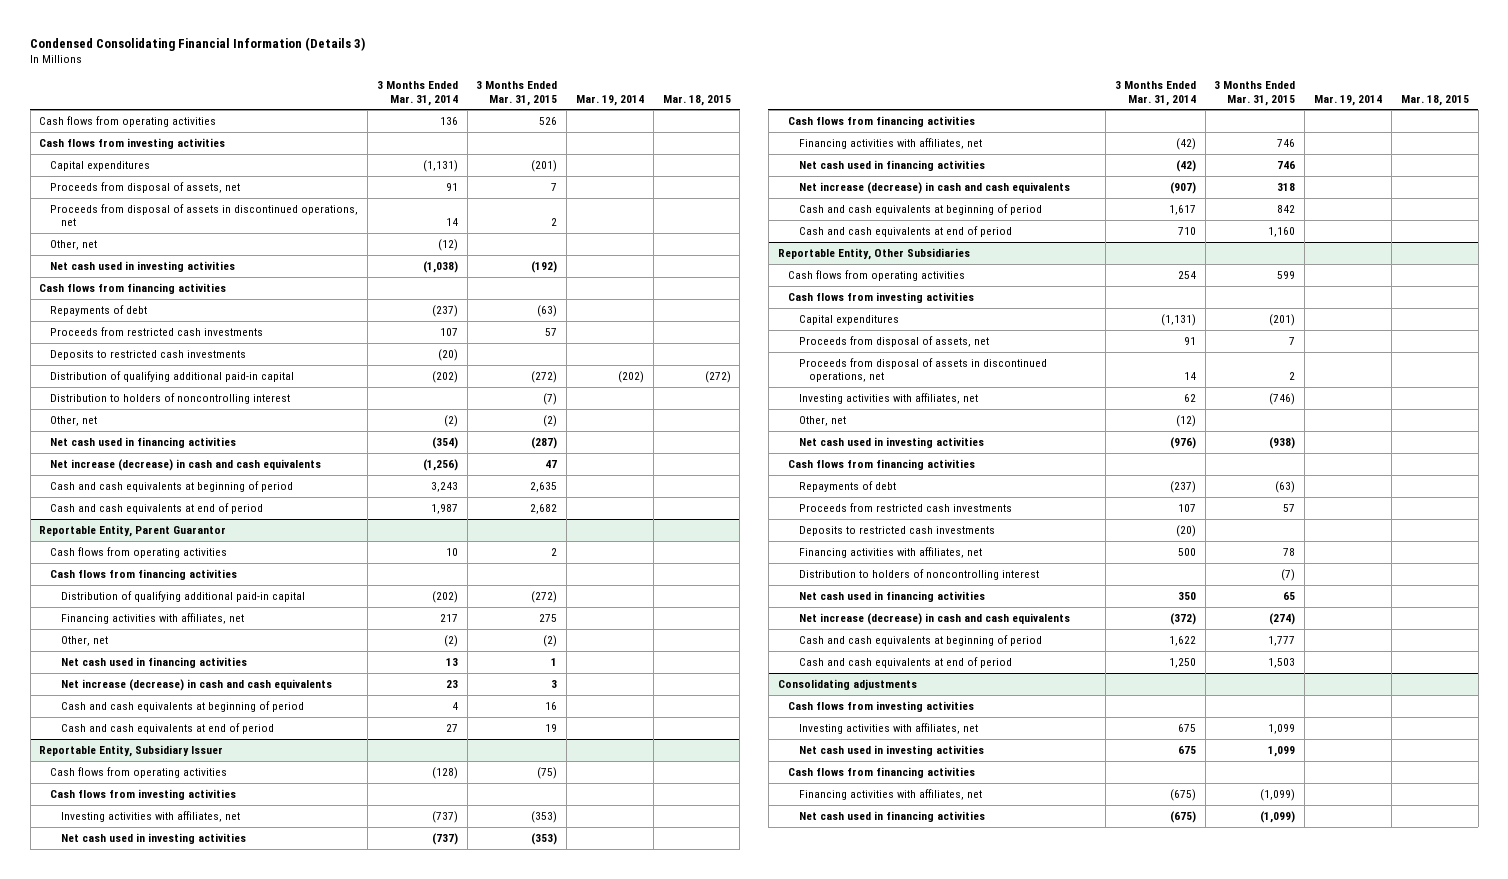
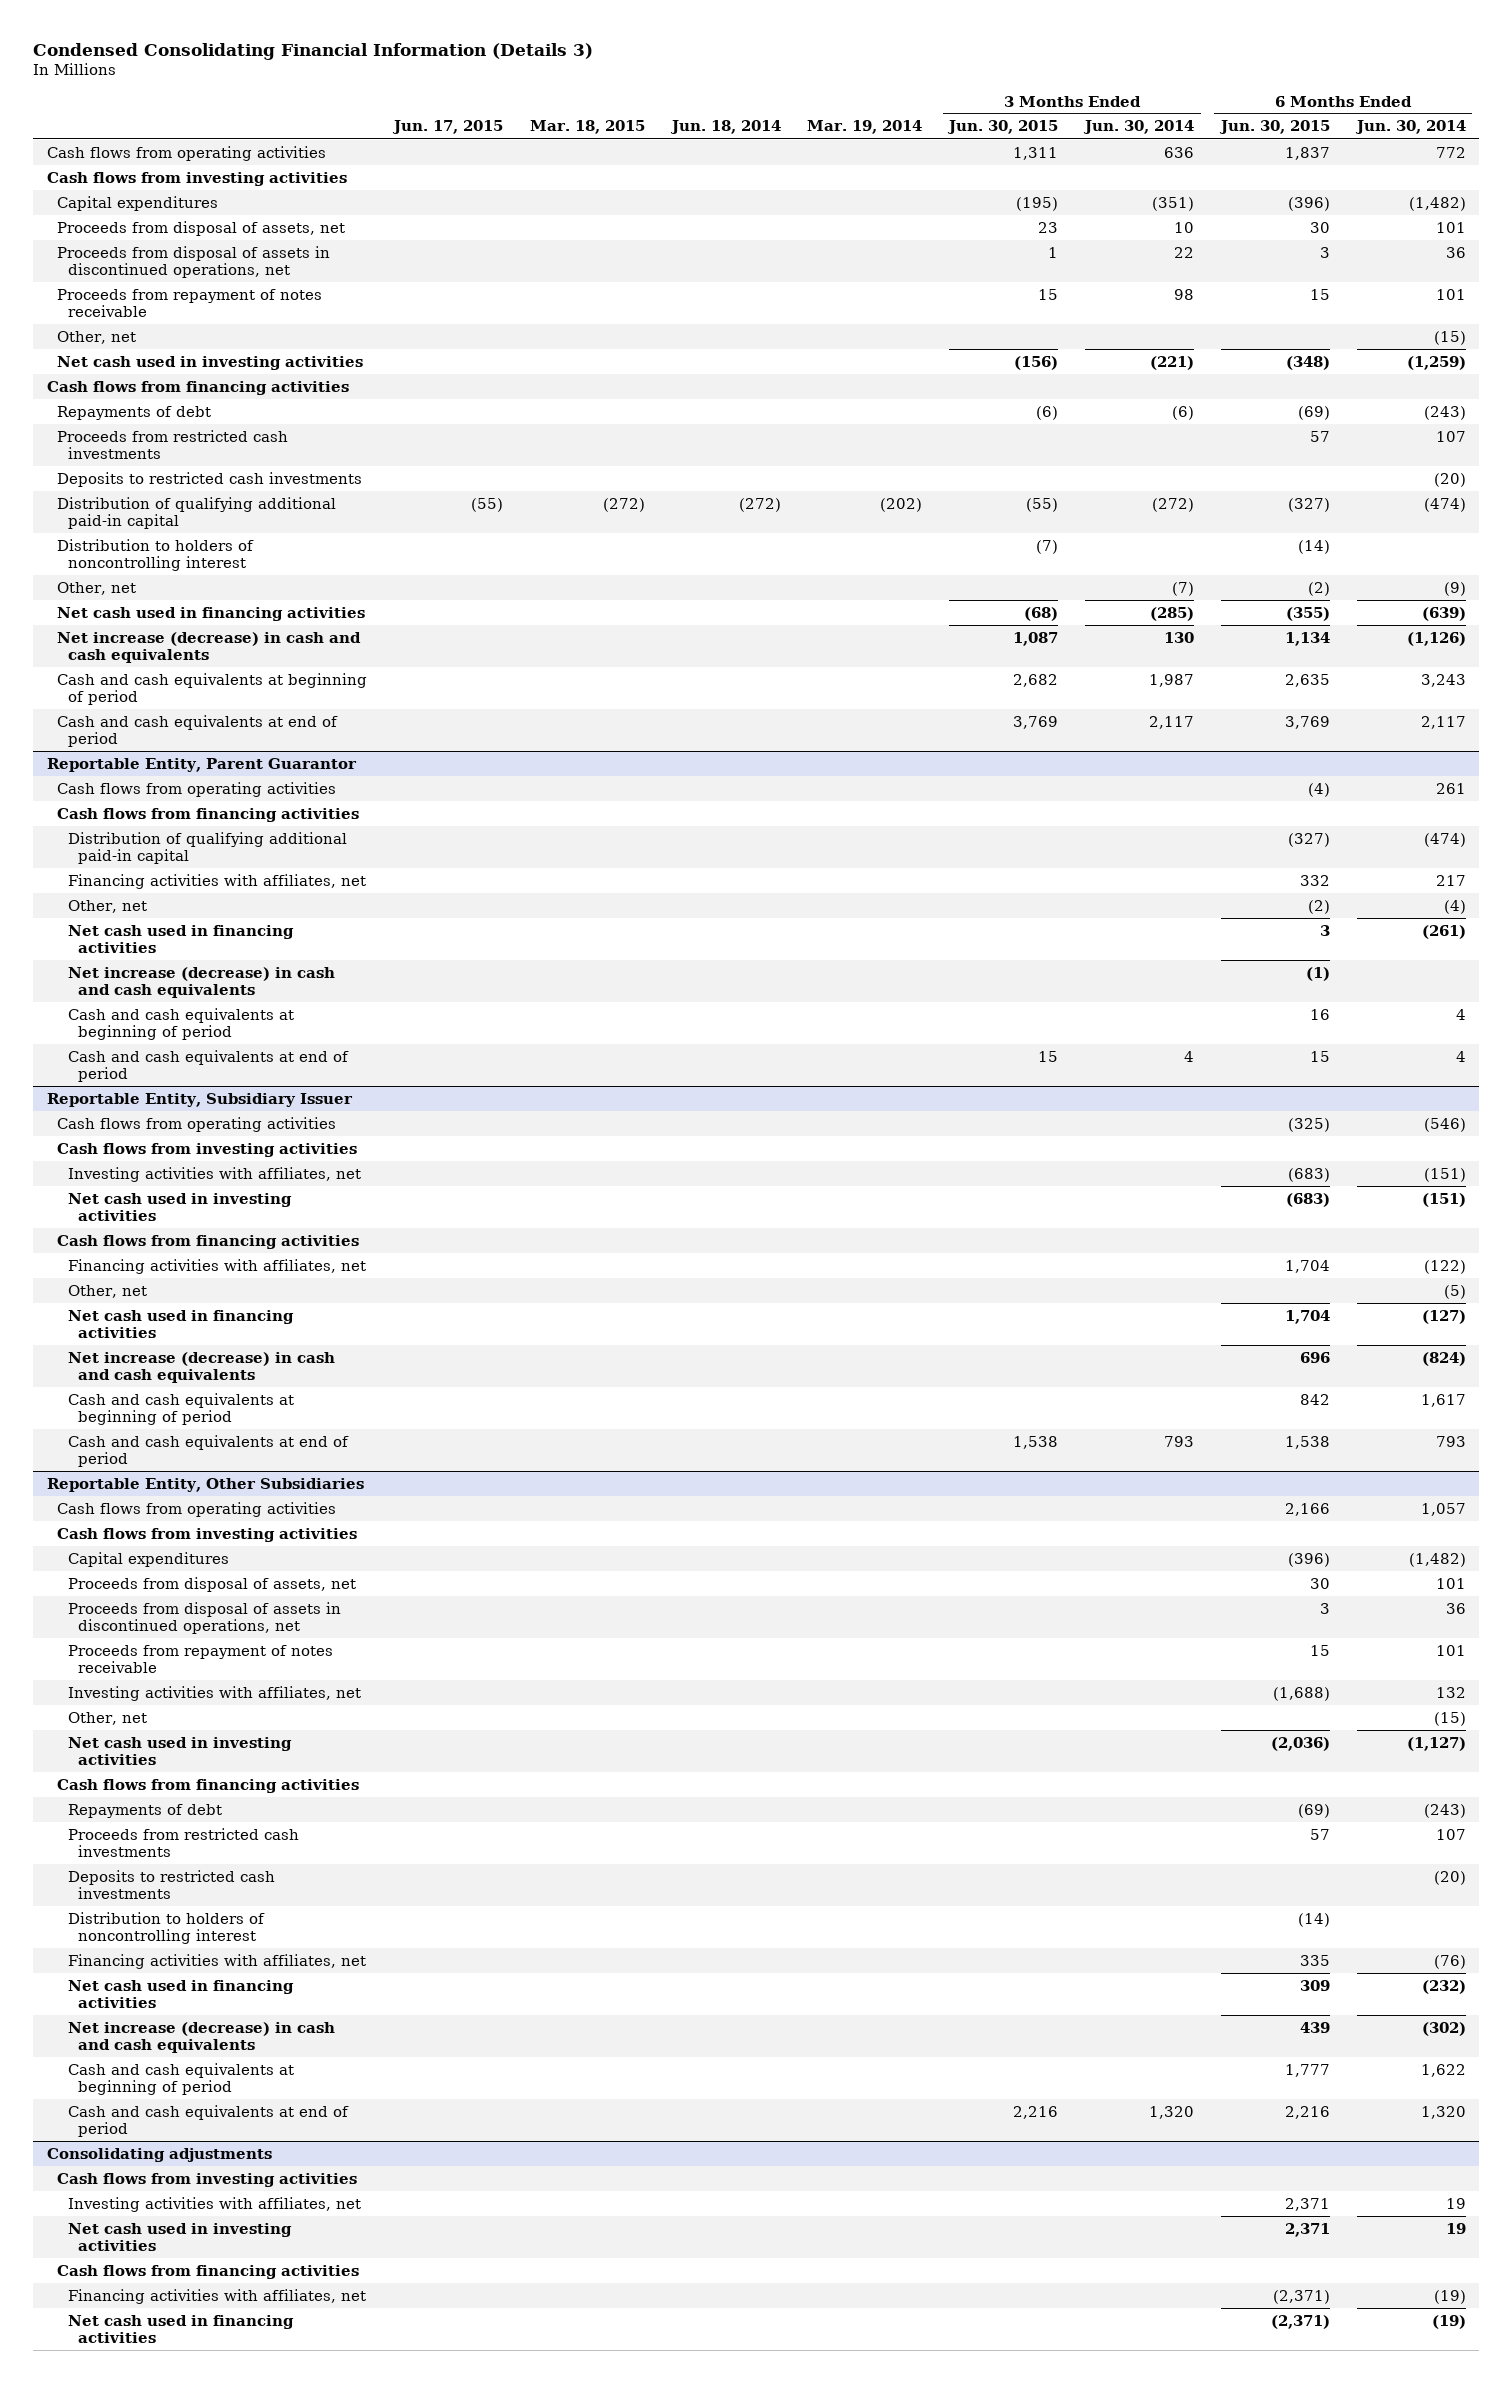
- | 3 Months Ended Mar. 31, 2014 | 3 Months Ended Mar. 31, 2015 | Mar. 19, 2014 | Mar. 18, 2015
+ | Jun. 17, 2015 | Mar. 18, 2015 | Jun. 18, 2014 | Mar. 19, 2014 | 3 Months Ended Jun. 30, 2015 | 3 Months Ended Jun. 30, 2014 | 6 Months Ended Jun. 30, 2015 | 6 Months Ended Jun. 30, 2014
+ Proceeds from repayment of notes receivable | | | | | 15 | 98 | 15 | 101
@ Reportable Entity, Subsidiary Issuer
+ Other, net | | | | | | | | (5)
@ Reportable Entity, Other Subsidiaries
+ Proceeds from repayment of notes receivable | | | | | | | 15 | 101
moved down: Financing activities with affiliates, net | | | | | | | 335 | (76)

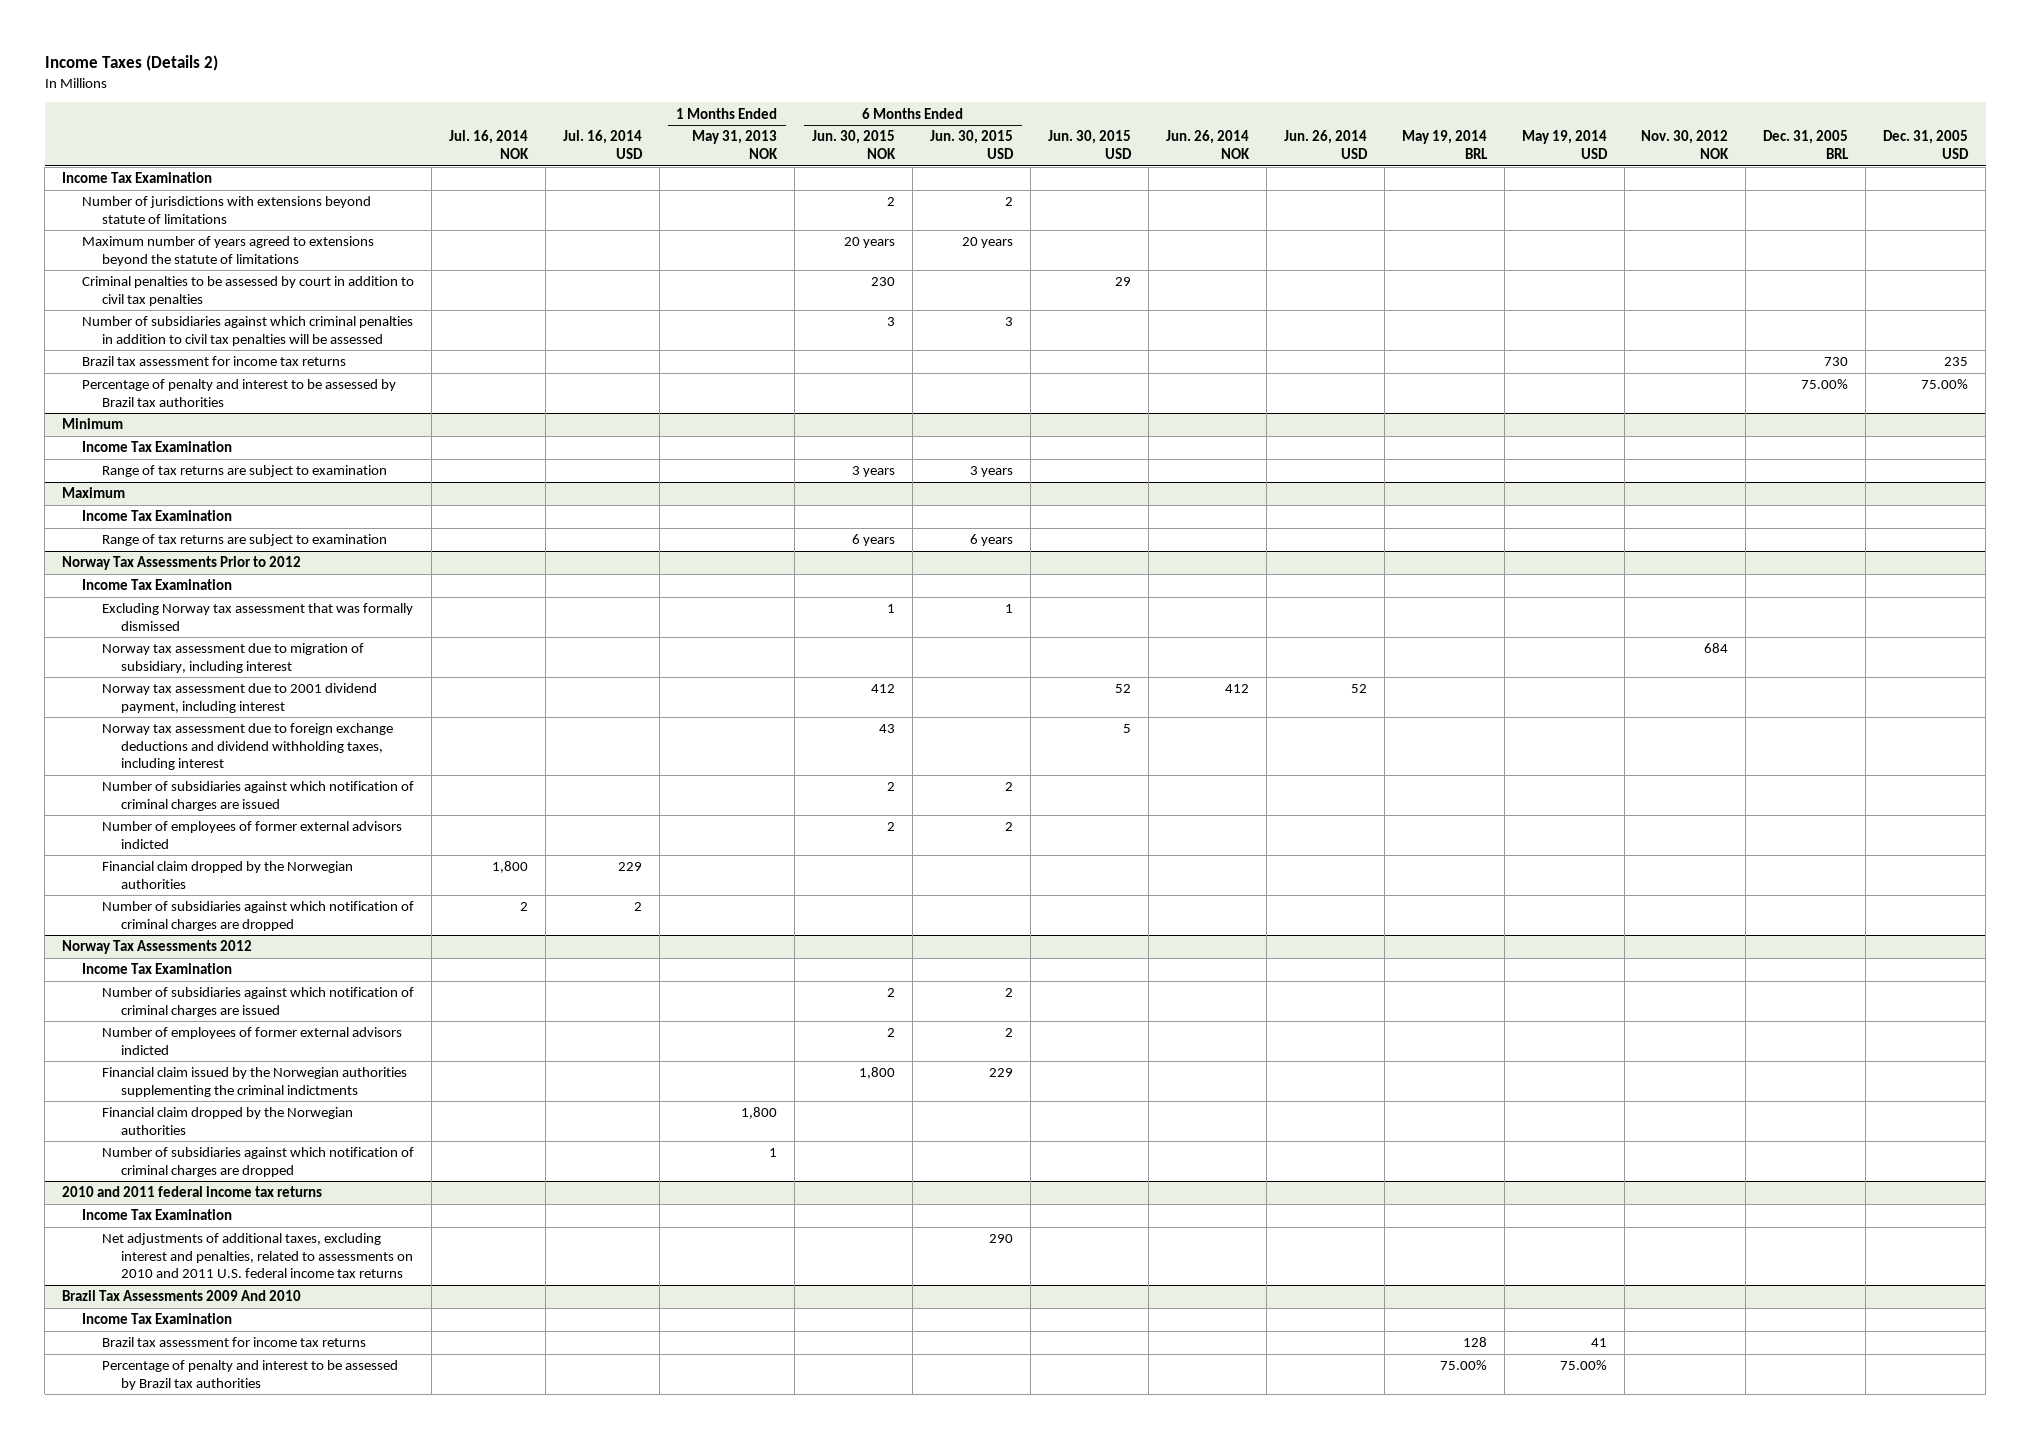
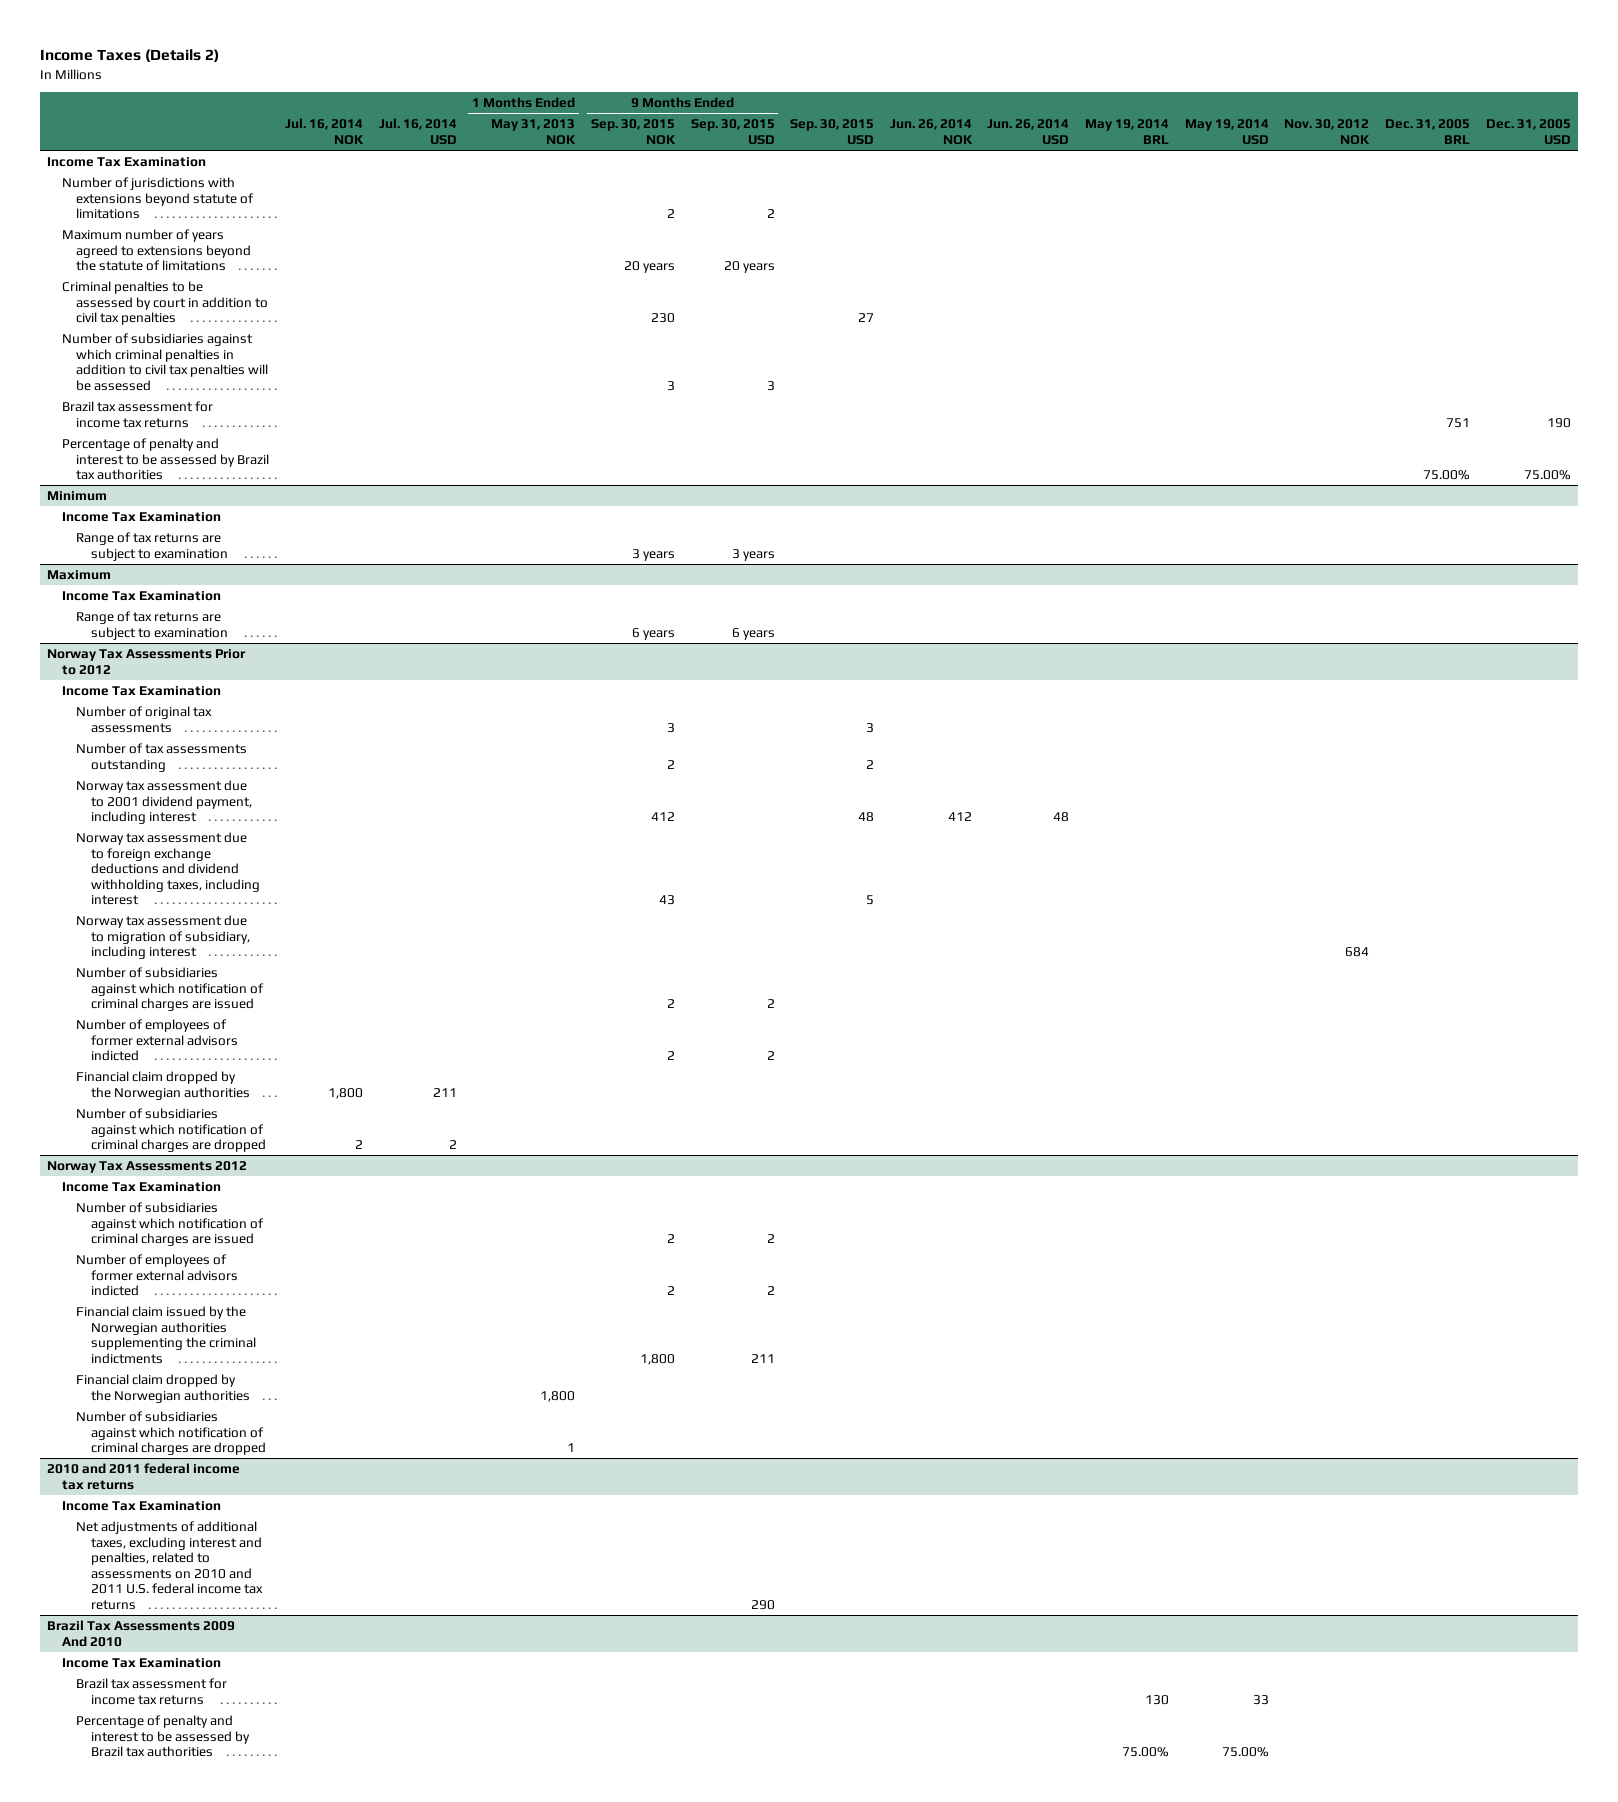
- | Jul. 16, 2014 NOK | Jul. 16, 2014 USD | 1 Months Ended May 31, 2013 NOK | 6 Months Ended Jun. 30, 2015 NOK | 6 Months Ended Jun. 30, 2015 USD | Jun. 30, 2015 USD | Jun. 26, 2014 NOK | Jun. 26, 2014 USD | May 19, 2014 BRL | May 19, 2014 USD | Nov. 30, 2012 NOK | Dec. 31, 2005 BRL | Dec. 31, 2005 USD
+ | Jul. 16, 2014 NOK | Jul. 16, 2014 USD | 1 Months Ended May 31, 2013 NOK | 9 Months Ended Sep. 30, 2015 NOK | 9 Months Ended Sep. 30, 2015 USD | Sep. 30, 2015 USD | Jun. 26, 2014 NOK | Jun. 26, 2014 USD | May 19, 2014 BRL | May 19, 2014 USD | Nov. 30, 2012 NOK | Dec. 31, 2005 BRL | Dec. 31, 2005 USD
- Brazil tax assessment for income tax returns | | | | | | | | | | | | 730 | 235
+ Brazil tax assessment for income tax returns | | | | | | | | | | | | 751 | 190
@ Norway Tax Assessments Prior to 2012
- Excluding Norway tax assessment that was formally dismissed | | | | 1 | 1 | | | | | | | |
- Norway tax assessment due to 2001 dividend payment, including interest | | | | 412 | | 52 | 412 | 52 | | | | |
+ Number of original tax assessments | | | | 3 | | 3 | | | | | | |
+ Number of tax assessments outstanding | | | | 2 | | 2 | | | | | | |
+ Norway tax assessment due to 2001 dividend payment, including interest | | | | 412 | | 48 | 412 | 48 | | | | |
moved down: Norway tax assessment due to migration of subsidiary, including interest | | | | | | | | | | | 684 | |
- Financial claim dropped by the Norwegian authorities | 1,800 | 229 | | | | | | | | | | |
+ Financial claim dropped by the Norwegian authorities | 1,800 | 211 | | | | | | | | | | |
@ Brazil Tax Assessments 2009 And 2010
- Brazil tax assessment for income tax returns | | | | | | | | | 128 | 41 | | |
+ Brazil tax assessment for income tax returns | | | | | | | | | 130 | 33 | | |

